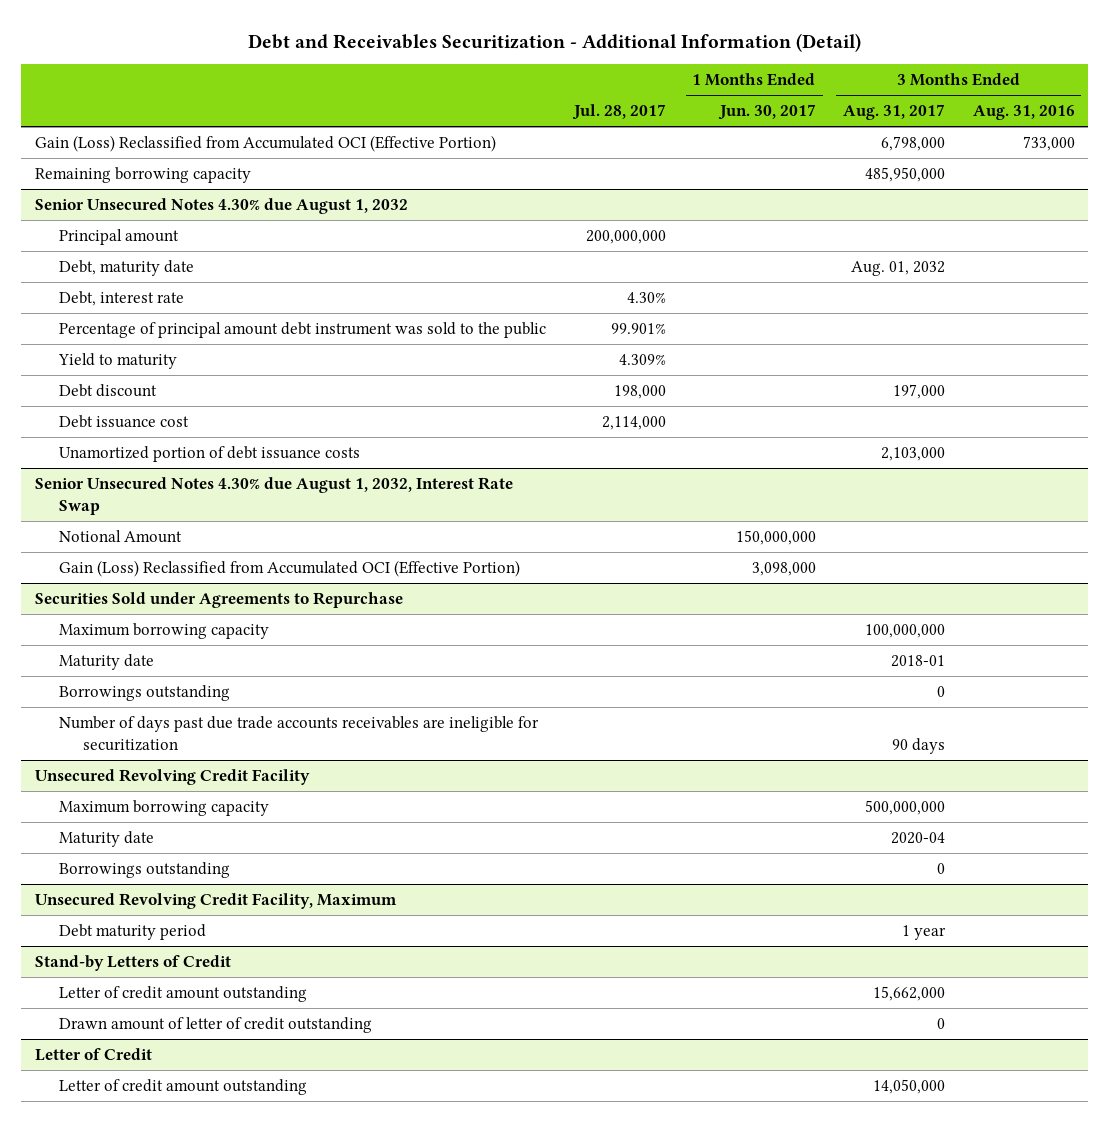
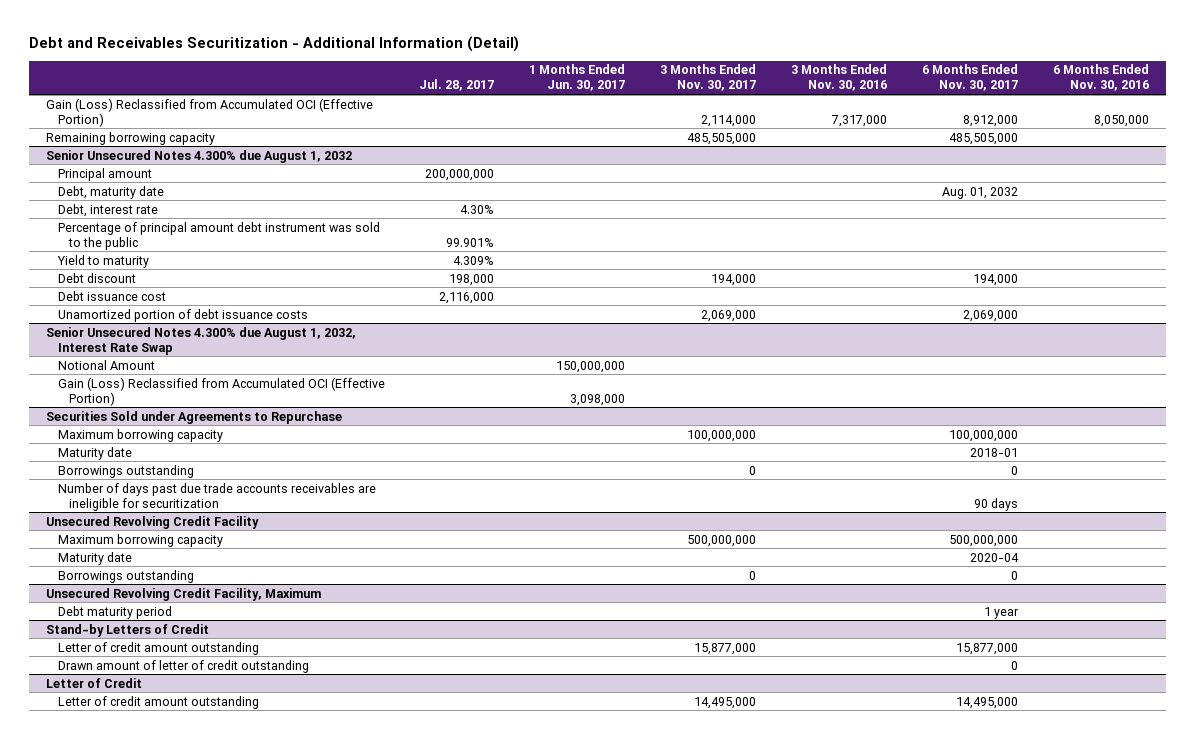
- | Jul. 28, 2017 | 1 Months Ended Jun. 30, 2017 | 3 Months Ended Aug. 31, 2017 | 3 Months Ended Aug. 31, 2016
+ | Jul. 28, 2017 | 1 Months Ended Jun. 30, 2017 | 3 Months Ended Nov. 30, 2017 | 3 Months Ended Nov. 30, 2016 | 6 Months Ended Nov. 30, 2017 | 6 Months Ended Nov. 30, 2016
- Senior Unsecured Notes 4.30% due August 1, 2032
+ Senior Unsecured Notes 4.300% due August 1, 2032
- Debt issuance cost | 2,114,000 | | |
+ Debt issuance cost | 2,116,000 | | | | |
- Senior Unsecured Notes 4.30% due August 1, 2032, Interest Rate Swap
+ Senior Unsecured Notes 4.300% due August 1, 2032, Interest Rate Swap

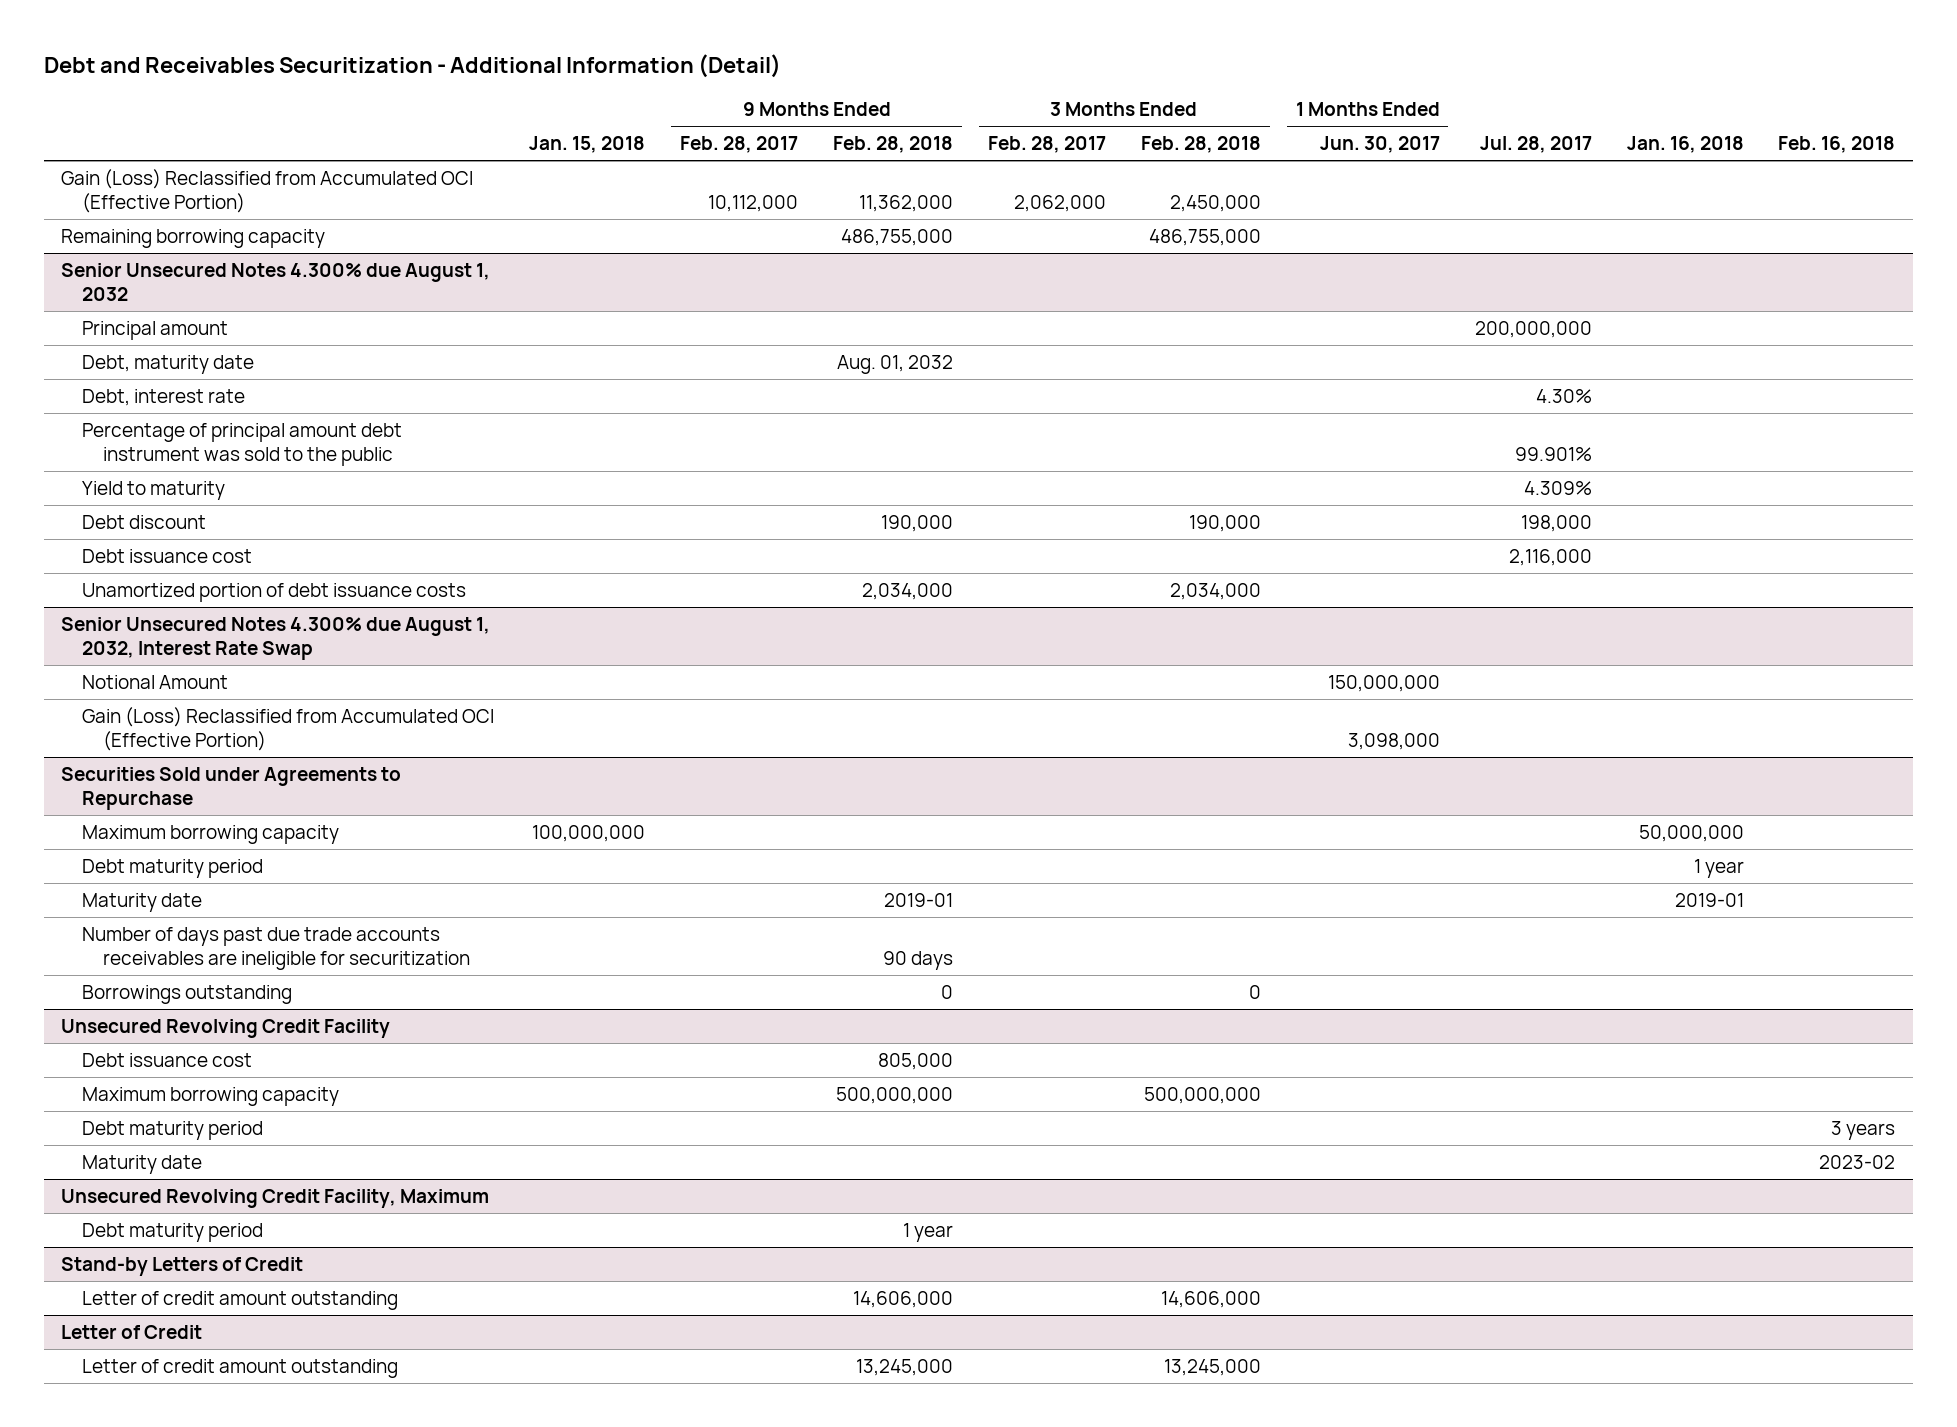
- | Jul. 28, 2017 | 1 Months Ended Jun. 30, 2017 | 3 Months Ended Nov. 30, 2017 | 3 Months Ended Nov. 30, 2016 | 6 Months Ended Nov. 30, 2017 | 6 Months Ended Nov. 30, 2016
+ | Jan. 15, 2018 | 9 Months Ended Feb. 28, 2017 | 9 Months Ended Feb. 28, 2018 | 3 Months Ended Feb. 28, 2017 | 3 Months Ended Feb. 28, 2018 | 1 Months Ended Jun. 30, 2017 | Jul. 28, 2017 | Jan. 16, 2018 | Feb. 16, 2018
@ Securities Sold under Agreements to Repurchase
+ Debt maturity period | | | | | | | | 1 year |
moved down: Borrowings outstanding | | | 0 | | 0 | | | |
@ Unsecured Revolving Credit Facility
+ Debt issuance cost | | | 805,000 | | | | | |
+ Debt maturity period | | | | | | | | | 3 years
- Borrowings outstanding | | | 0 | | 0 |
@ Stand-by Letters of Credit
- Drawn amount of letter of credit outstanding | | | | | 0 |

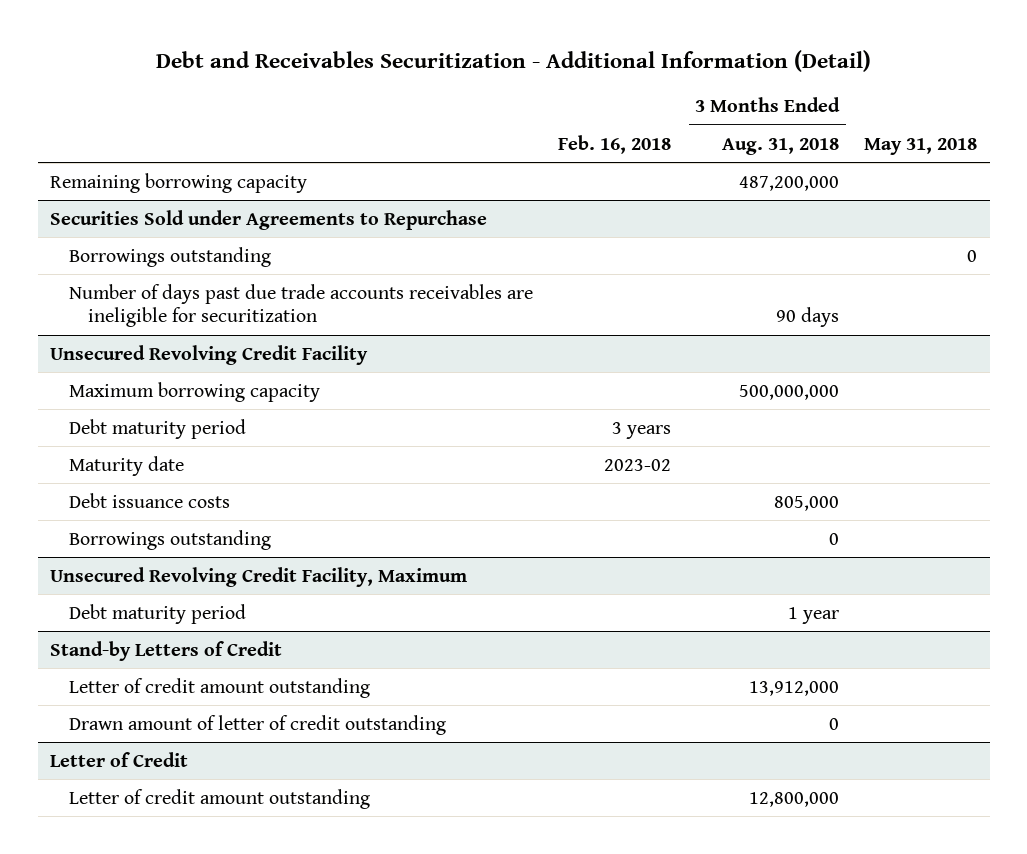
- | Jan. 15, 2018 | 9 Months Ended Feb. 28, 2017 | 9 Months Ended Feb. 28, 2018 | 3 Months Ended Feb. 28, 2017 | 3 Months Ended Feb. 28, 2018 | 1 Months Ended Jun. 30, 2017 | Jul. 28, 2017 | Jan. 16, 2018 | Feb. 16, 2018
+ | Feb. 16, 2018 | 3 Months Ended Aug. 31, 2018 | May 31, 2018
- Gain (Loss) Reclassified from Accumulated OCI (Effective Portion) | | 10,112,000 | 11,362,000 | 2,062,000 | 2,450,000 | | | |
- Senior Unsecured Notes 4.300% due August 1, 2032
- Principal amount | | | | | | | 200,000,000 | |
- Debt, maturity date | | | Aug. 01, 2032 | | | | | |
- Debt, interest rate | | | | | | | 4.30% | |
- Percentage of principal amount debt instrument was sold to the public | | | | | | | 99.901% | |
- Yield to maturity | | | | | | | 4.309% | |
- Debt discount | | | 190,000 | | 190,000 | | 198,000 | |
- Debt issuance cost | | | | | | | 2,116,000 | |
- Unamortized portion of debt issuance costs | | | 2,034,000 | | 2,034,000 | | | |
- Senior Unsecured Notes 4.300% due August 1, 2032, Interest Rate Swap
- Notional Amount | | | | | | 150,000,000 | | |
- Gain (Loss) Reclassified from Accumulated OCI (Effective Portion) | | | | | | 3,098,000 | | |
@ Securities Sold under Agreements to Repurchase
- Maximum borrowing capacity | 100,000,000 | | | | | | | 50,000,000 |
- Debt maturity period | | | | | | | | 1 year |
- Maturity date | | | 2019-01 | | | | | 2019-01 |
moved down: Number of days past due trade accounts receivables are ineligible for securitization | | 90 days |
@ Unsecured Revolving Credit Facility
- Debt issuance cost | | | 805,000 | | | | | |
+ Debt issuance costs | | 805,000 |
+ Borrowings outstanding | | 0 |
@ Stand-by Letters of Credit
+ Drawn amount of letter of credit outstanding | | 0 |

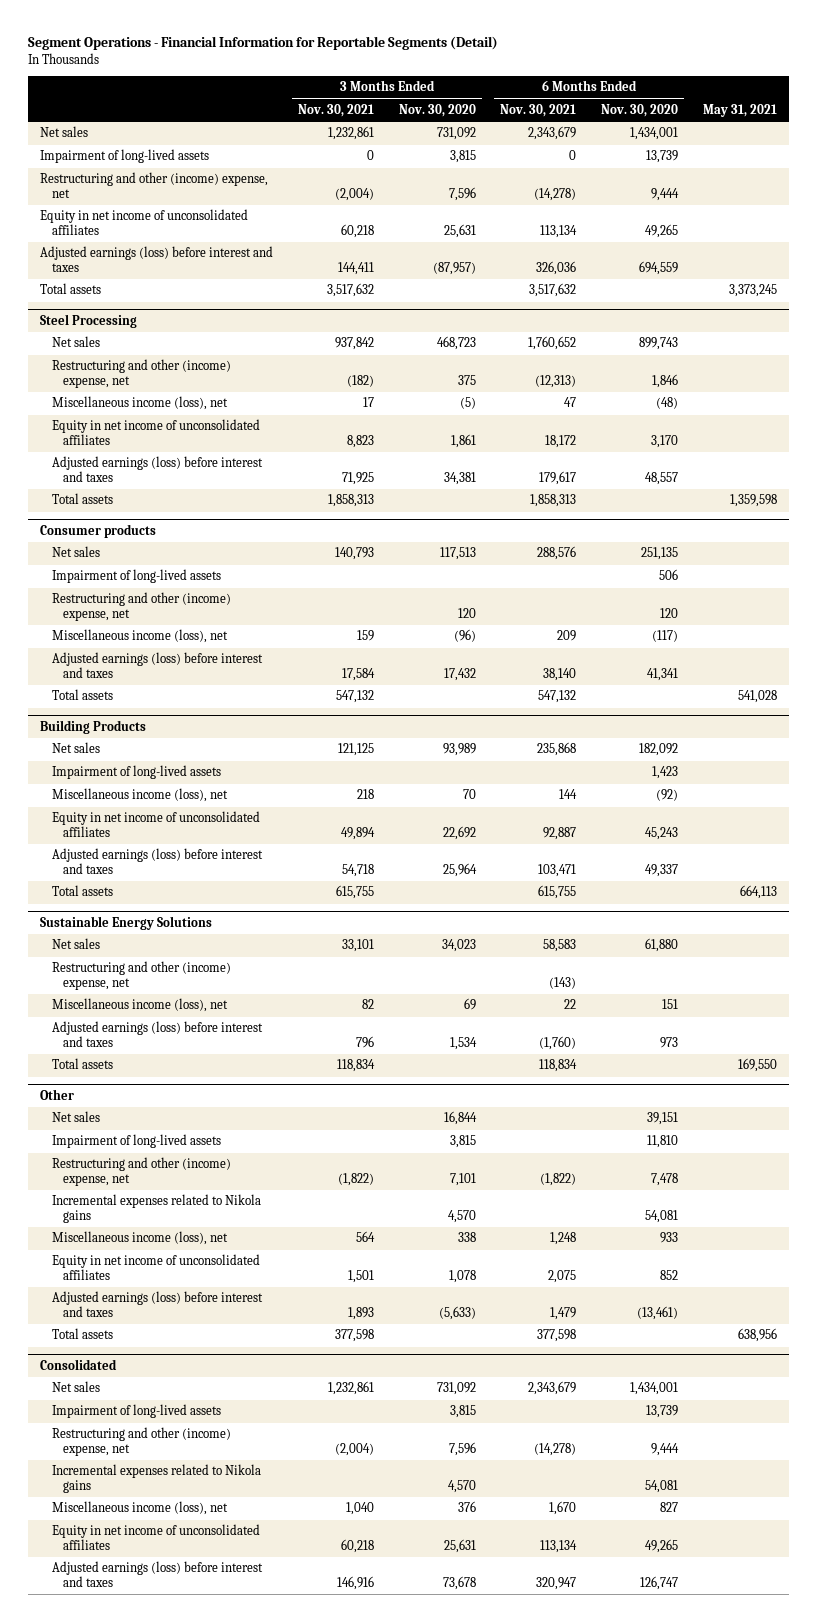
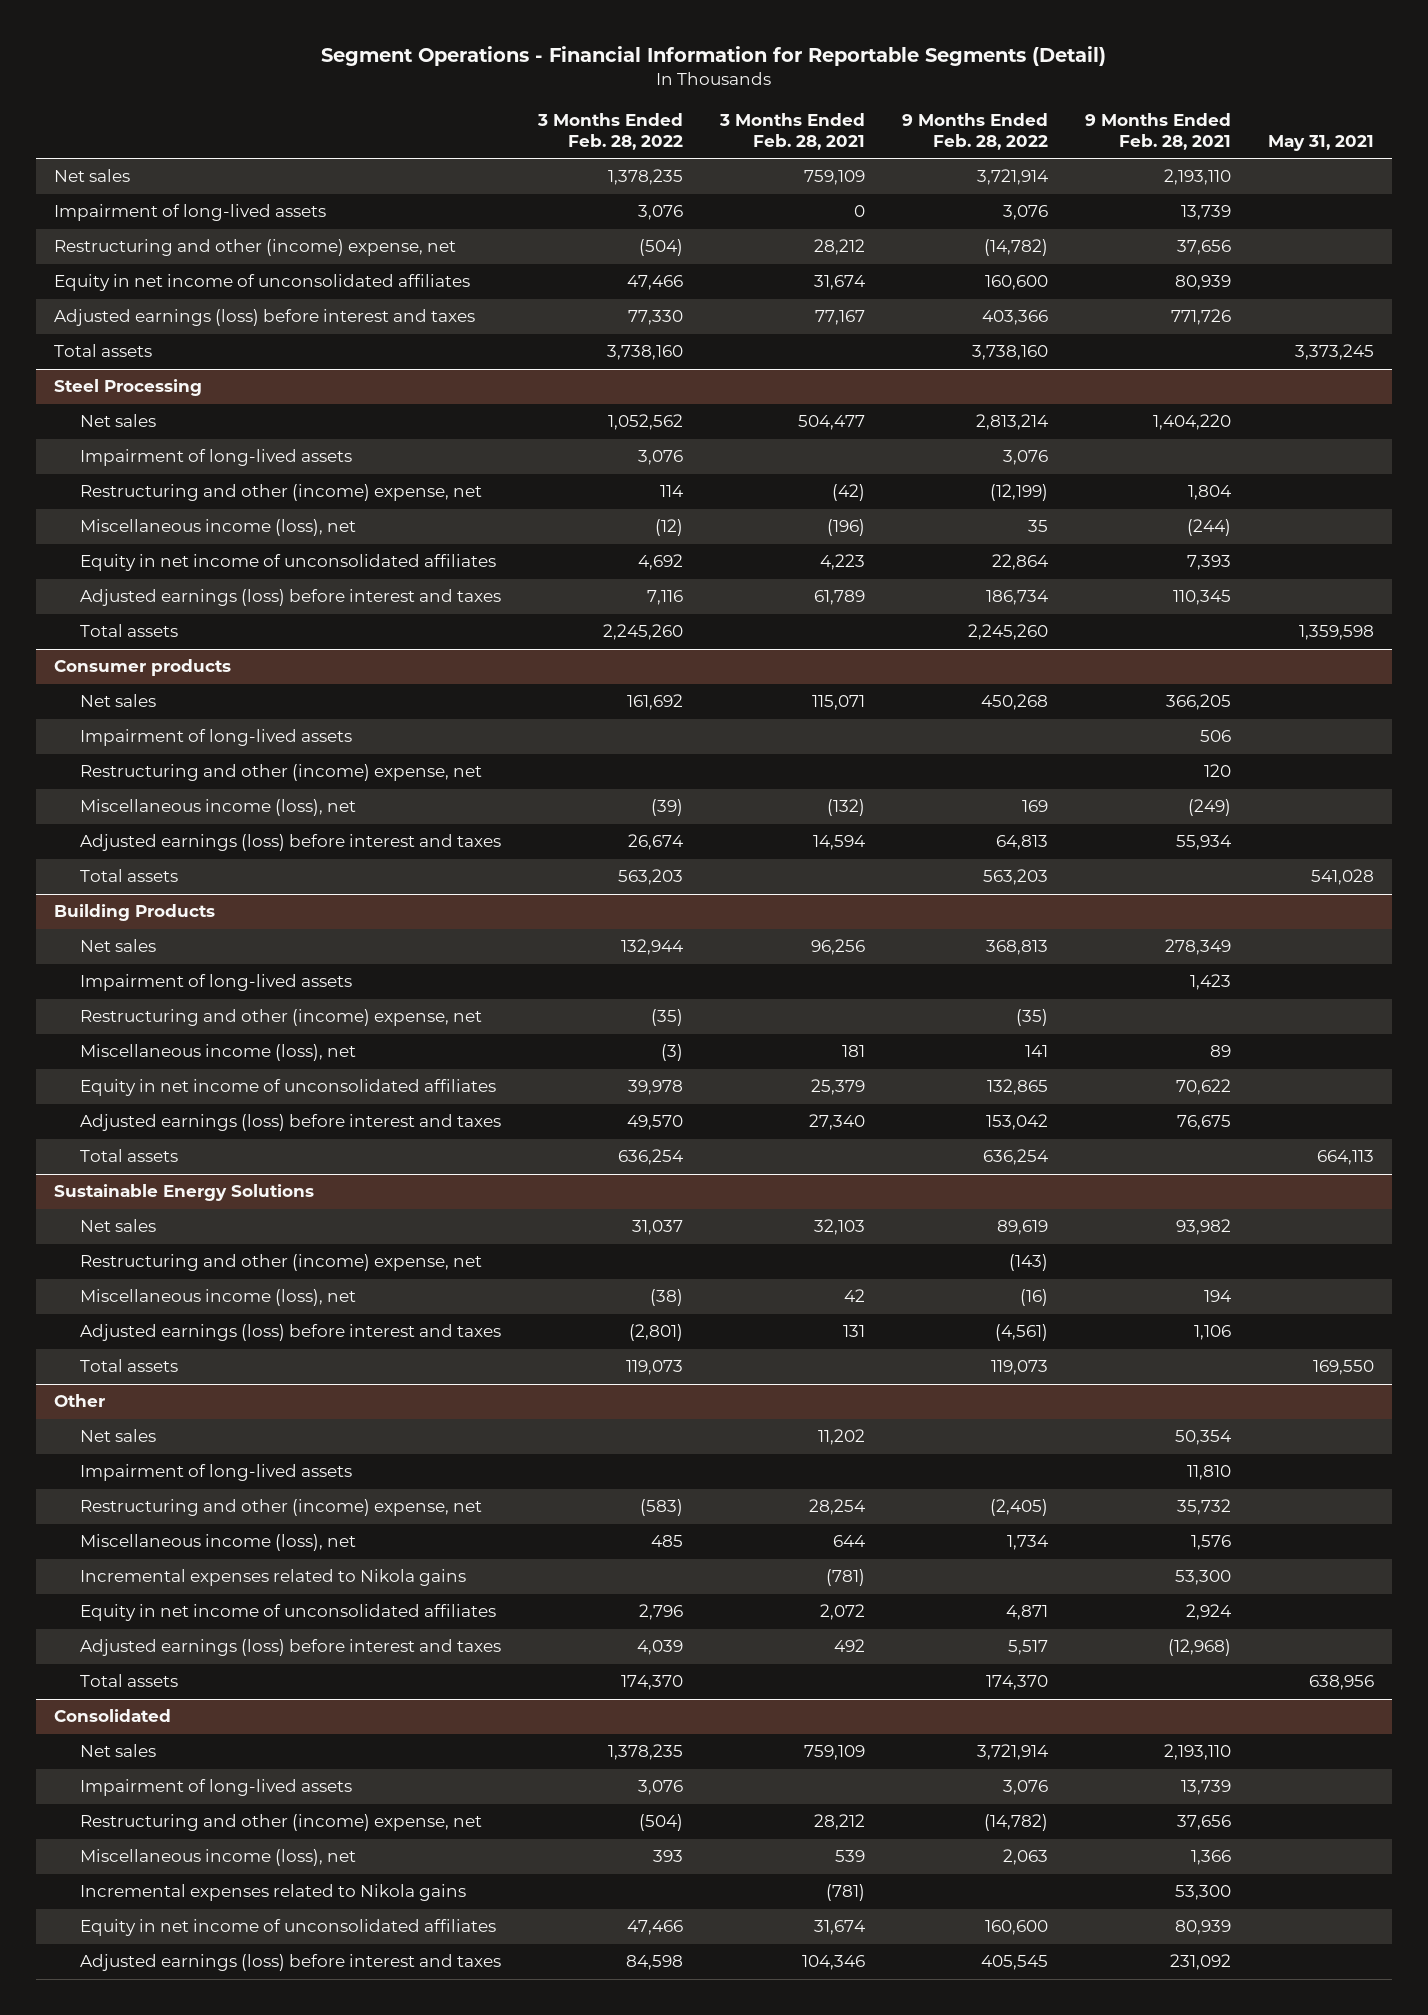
- | 3 Months Ended Nov. 30, 2021 | 3 Months Ended Nov. 30, 2020 | 6 Months Ended Nov. 30, 2021 | 6 Months Ended Nov. 30, 2020 | May 31, 2021
+ | 3 Months Ended Feb. 28, 2022 | 3 Months Ended Feb. 28, 2021 | 9 Months Ended Feb. 28, 2022 | 9 Months Ended Feb. 28, 2021 | May 31, 2021
@ Steel Processing
+ Impairment of long-lived assets | 3,076 | | 3,076 | |
@ Building Products
+ Restructuring and other (income) expense, net | (35) | | (35) | |
@ Other
moved down: Incremental expenses related to Nikola gains | | (781) | | 53,300 |
@ Consolidated
moved down: Incremental expenses related to Nikola gains | | (781) | | 53,300 |

